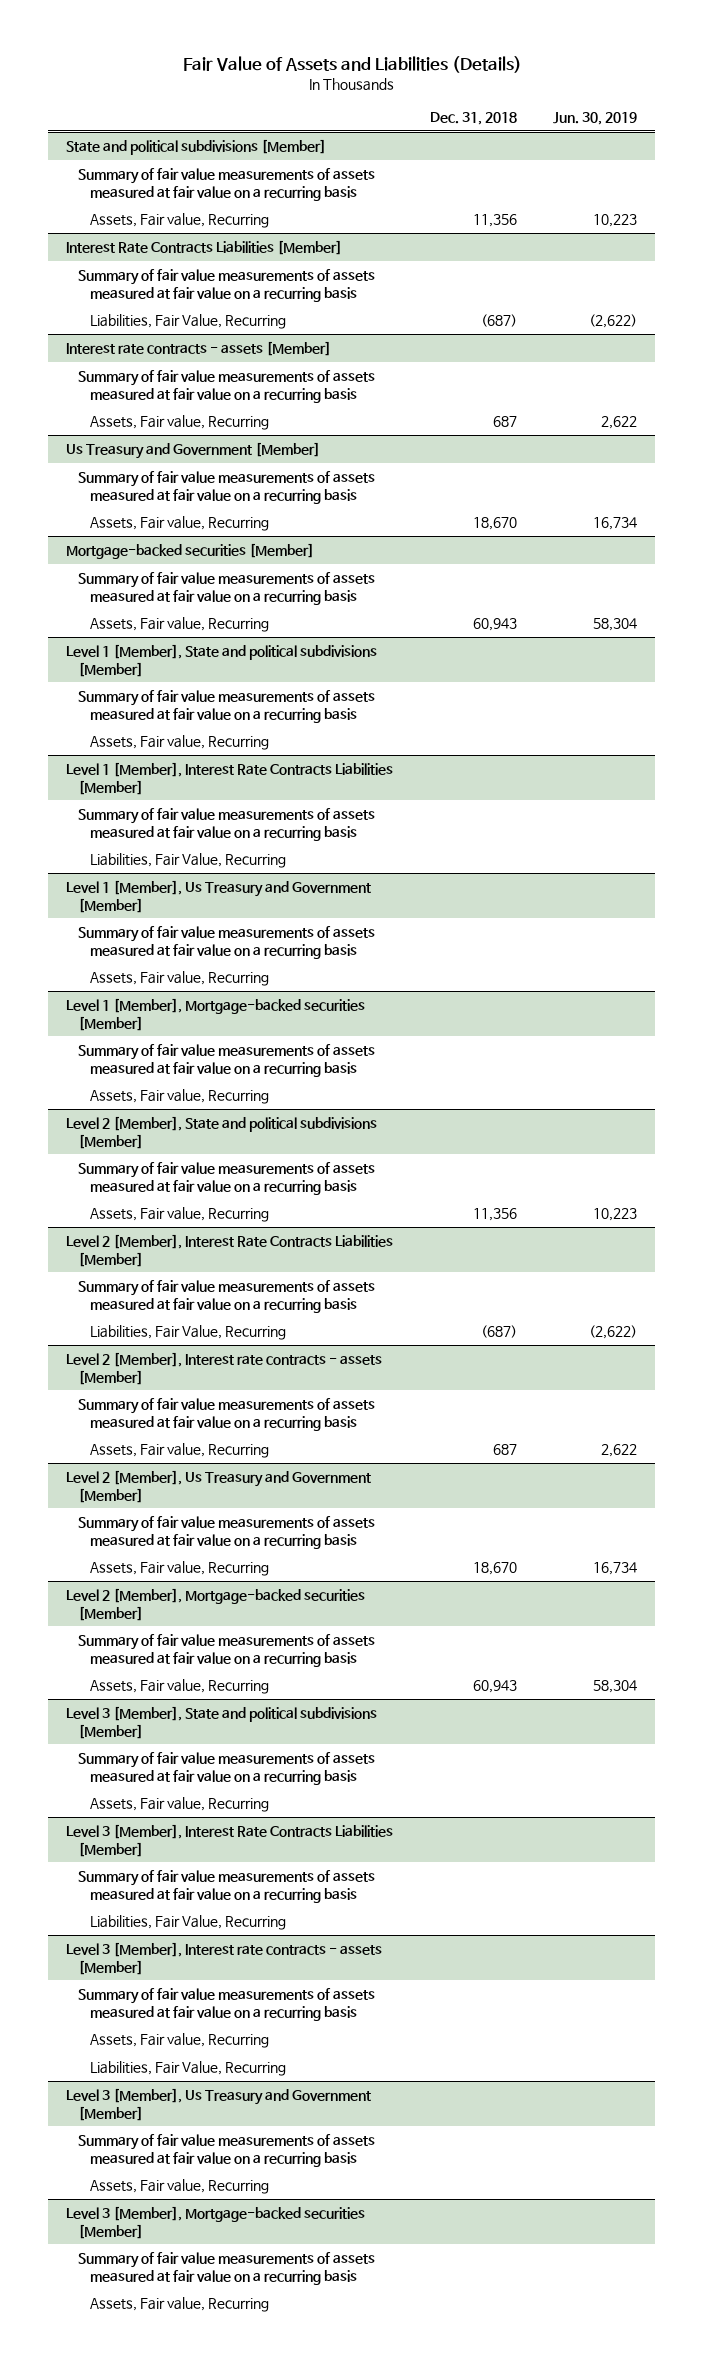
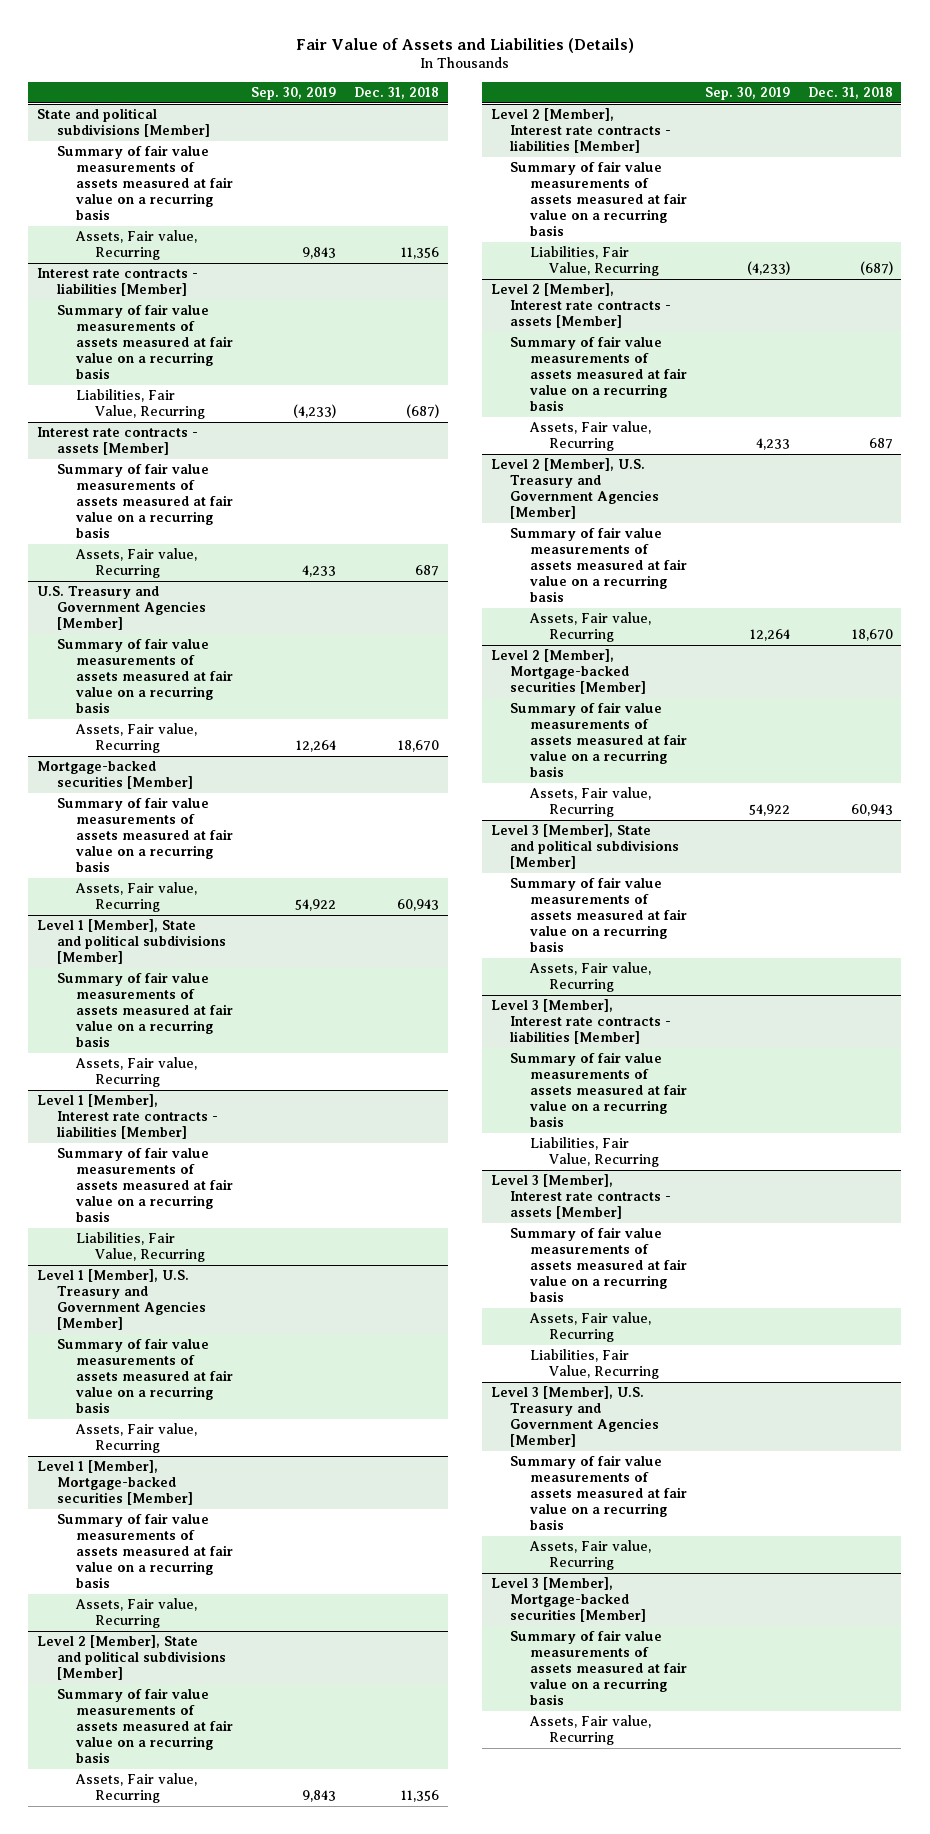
- | Dec. 31, 2018 | Jun. 30, 2019
+ | Sep. 30, 2019 | Dec. 31, 2018
- Interest Rate Contracts Liabilities [Member]
+ Interest rate contracts - liabilities [Member]
- Us Treasury and Government [Member]
+ U.S. Treasury and Government Agencies [Member]
- Level 1 [Member], Interest Rate Contracts Liabilities [Member]
+ Level 1 [Member], Interest rate contracts - liabilities [Member]
- Level 1 [Member], Us Treasury and Government [Member]
+ Level 1 [Member], U.S. Treasury and Government Agencies [Member]
- Level 2 [Member], Interest Rate Contracts Liabilities [Member]
+ Level 2 [Member], Interest rate contracts - liabilities [Member]
- Level 2 [Member], Us Treasury and Government [Member]
+ Level 2 [Member], U.S. Treasury and Government Agencies [Member]
- Level 3 [Member], Interest Rate Contracts Liabilities [Member]
+ Level 3 [Member], Interest rate contracts - liabilities [Member]
- Level 3 [Member], Us Treasury and Government [Member]
+ Level 3 [Member], U.S. Treasury and Government Agencies [Member]

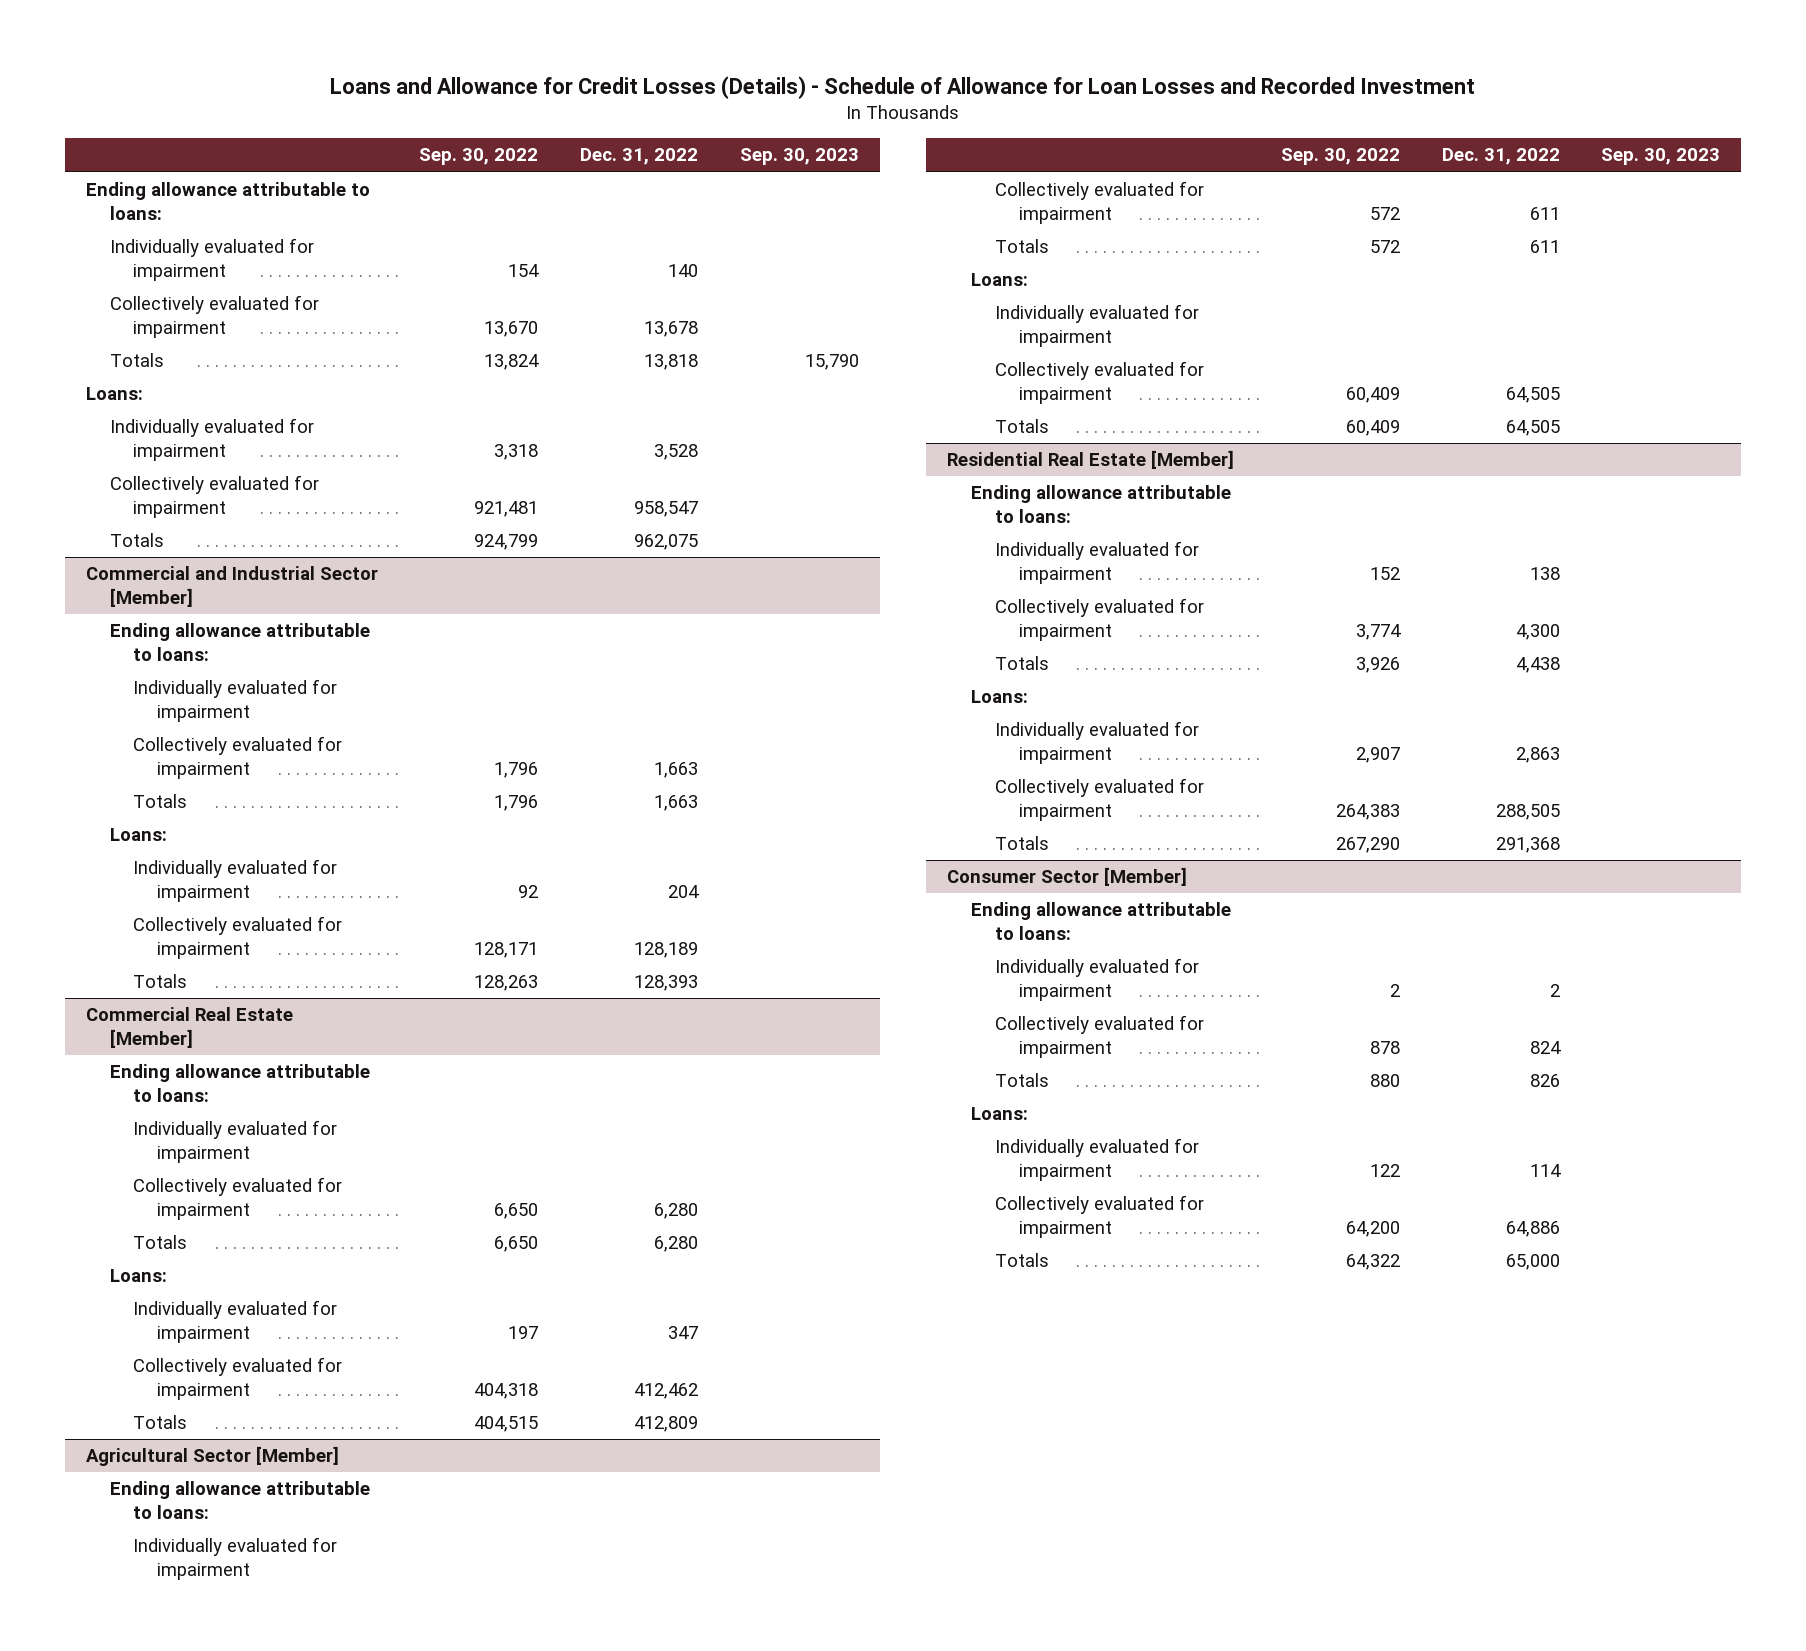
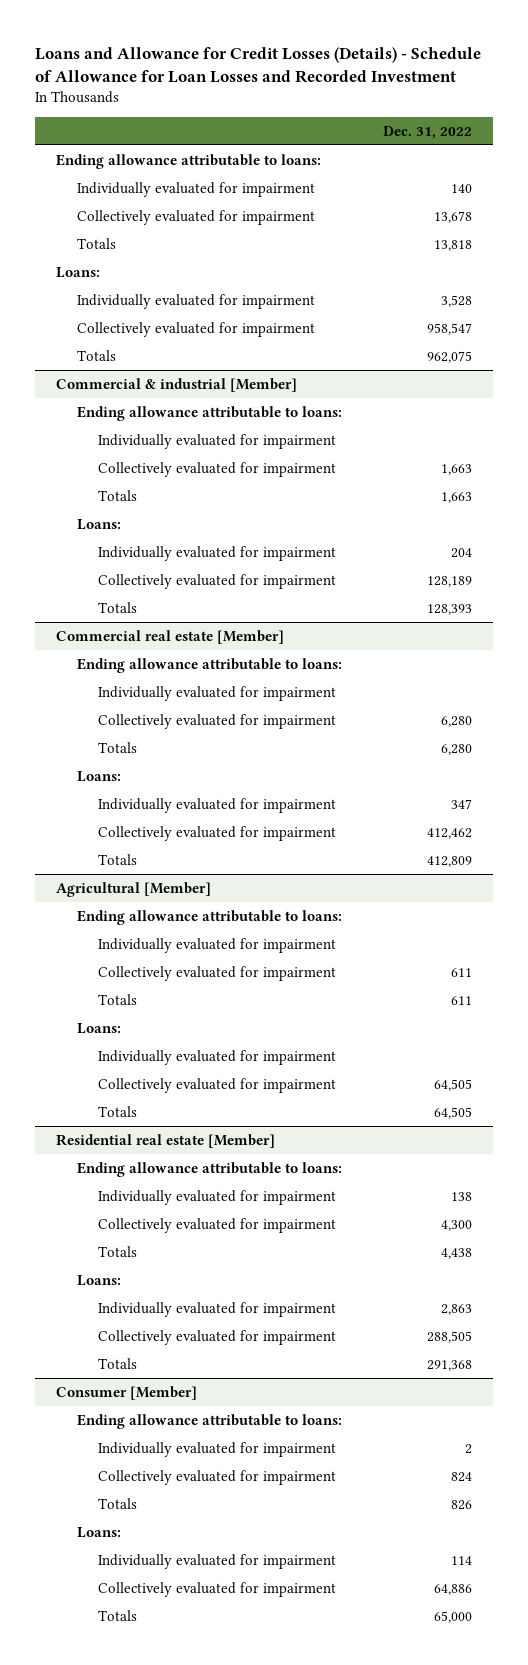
- | Sep. 30, 2022 | Dec. 31, 2022 | Sep. 30, 2023
+ | Dec. 31, 2022
- Commercial and Industrial Sector [Member]
+ Commercial & industrial [Member]
- Commercial Real Estate [Member]
+ Commercial real estate [Member]
- Agricultural Sector [Member]
+ Agricultural [Member]
- Residential Real Estate [Member]
+ Residential real estate [Member]
- Consumer Sector [Member]
+ Consumer [Member]

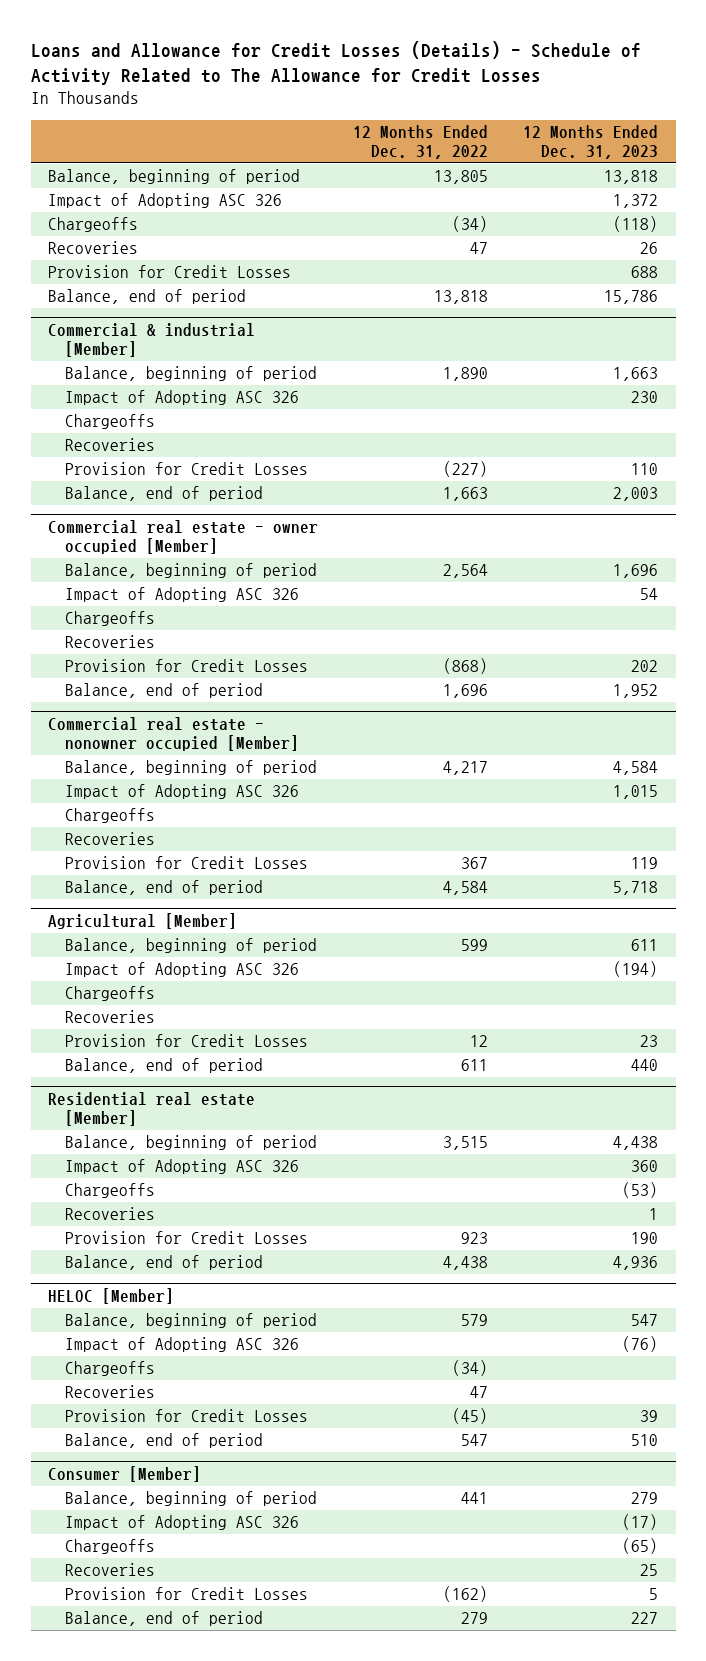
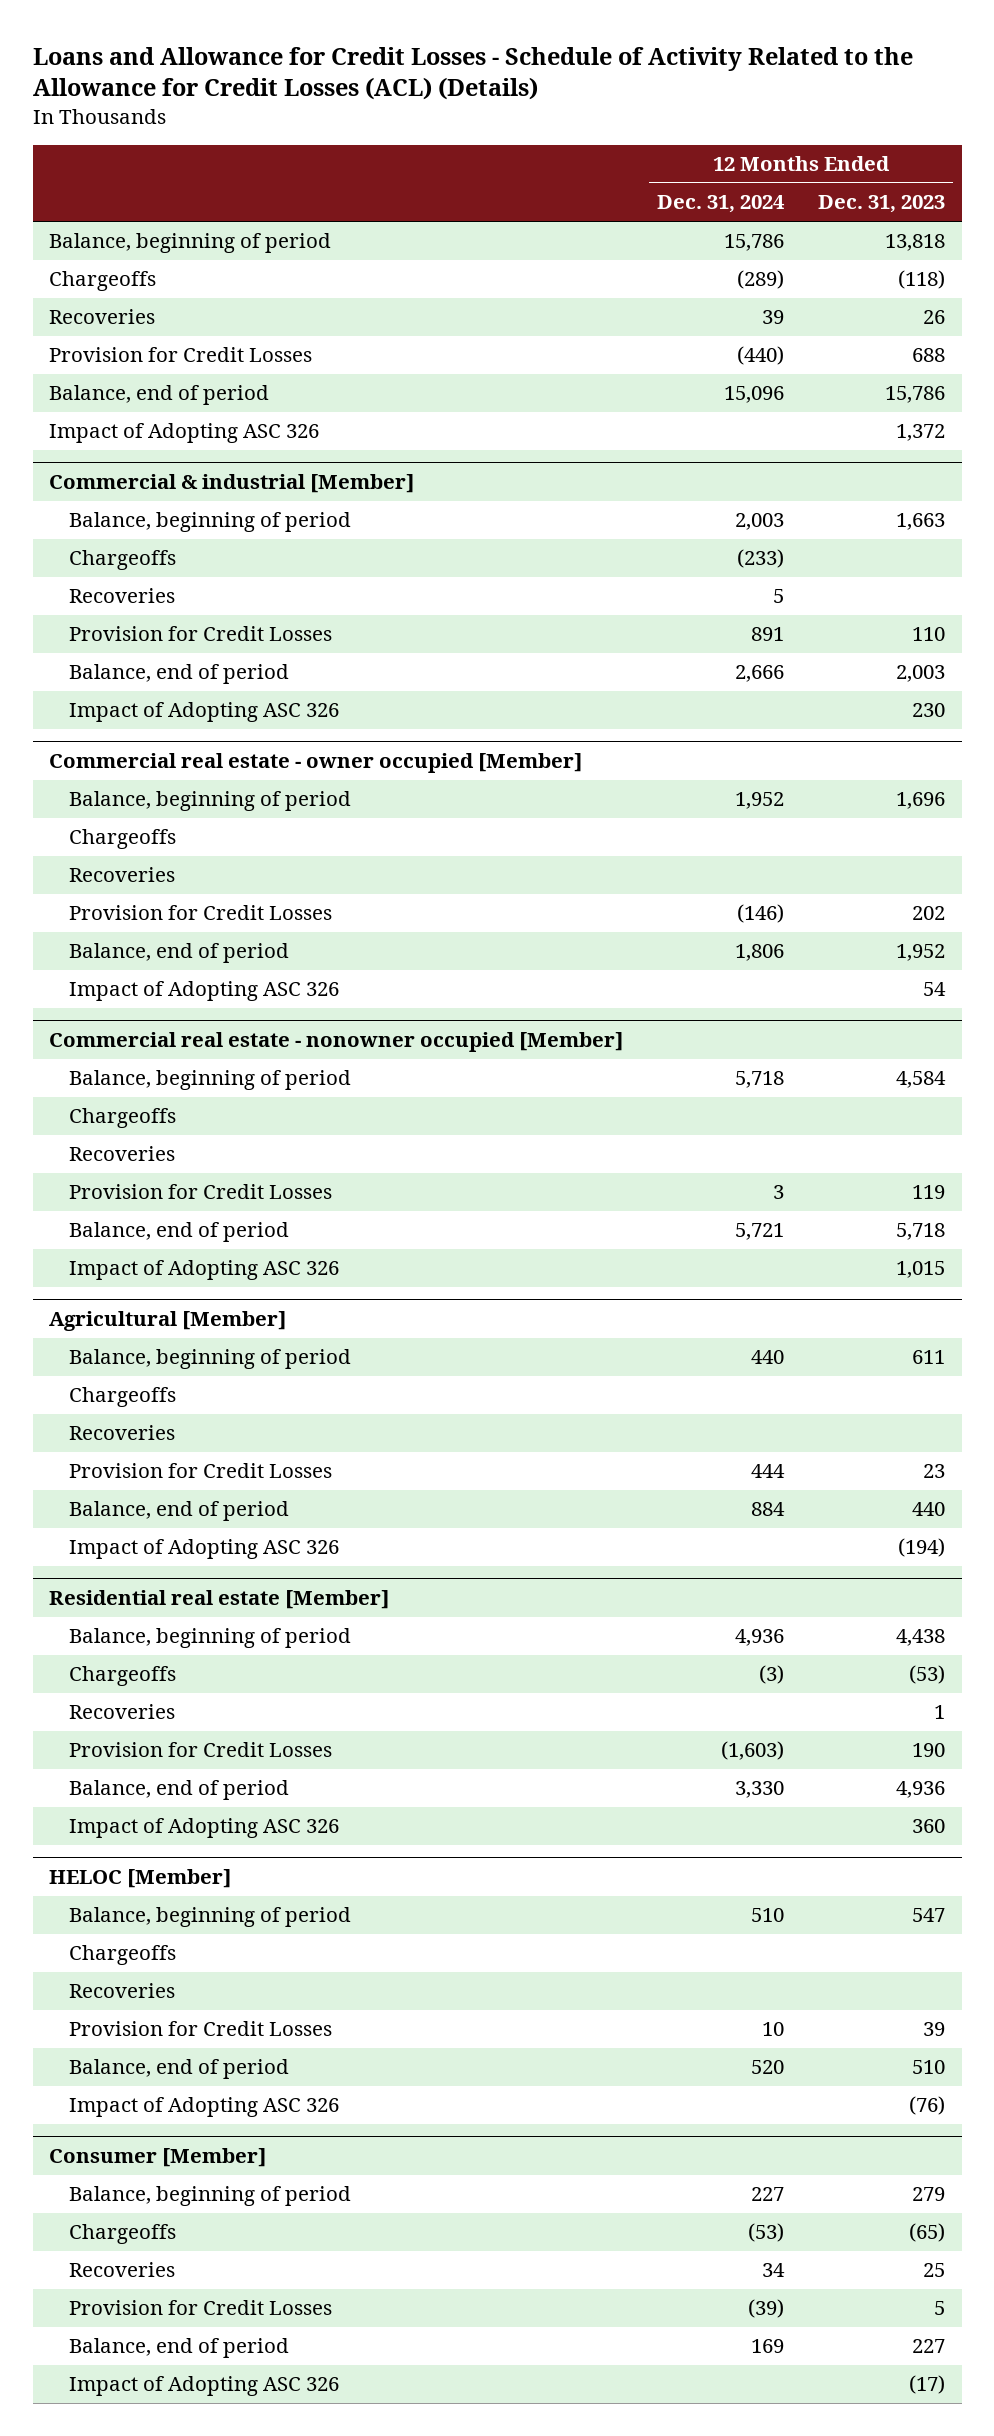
- Loans and Allowance for Credit Losses (Details) - Schedule of Activity Related to The Allowance for Credit Losses
+ Loans and Allowance for Credit Losses - Schedule of Activity Related to the Allowance for Credit Losses (ACL) (Details)
- | 12 Months Ended Dec. 31, 2022 | 12 Months Ended Dec. 31, 2023
+ | 12 Months Ended Dec. 31, 2024 | 12 Months Ended Dec. 31, 2023
moved down: Impact of Adopting ASC 326 | | 1,372
@ Commercial & industrial [Member]
moved down: Impact of Adopting ASC 326 | | 230
@ Commercial real estate - owner occupied [Member]
moved down: Impact of Adopting ASC 326 | | 54
@ Commercial real estate - nonowner occupied [Member]
moved down: Impact of Adopting ASC 326 | | 1,015
@ Agricultural [Member]
moved down: Impact of Adopting ASC 326 | | (194)
@ Residential real estate [Member]
moved down: Impact of Adopting ASC 326 | | 360
@ HELOC [Member]
moved down: Impact of Adopting ASC 326 | | (76)
@ Consumer [Member]
moved down: Impact of Adopting ASC 326 | | (17)

